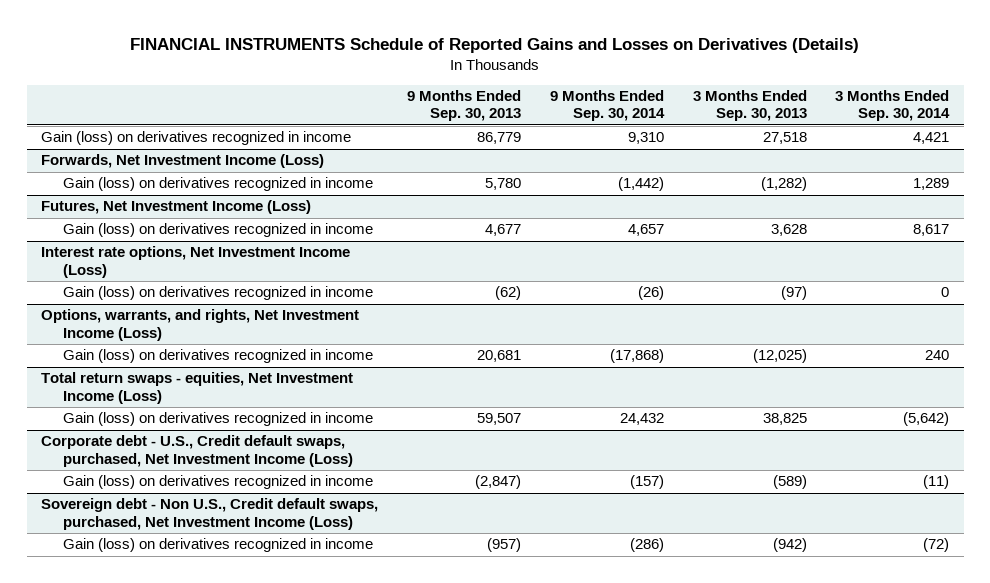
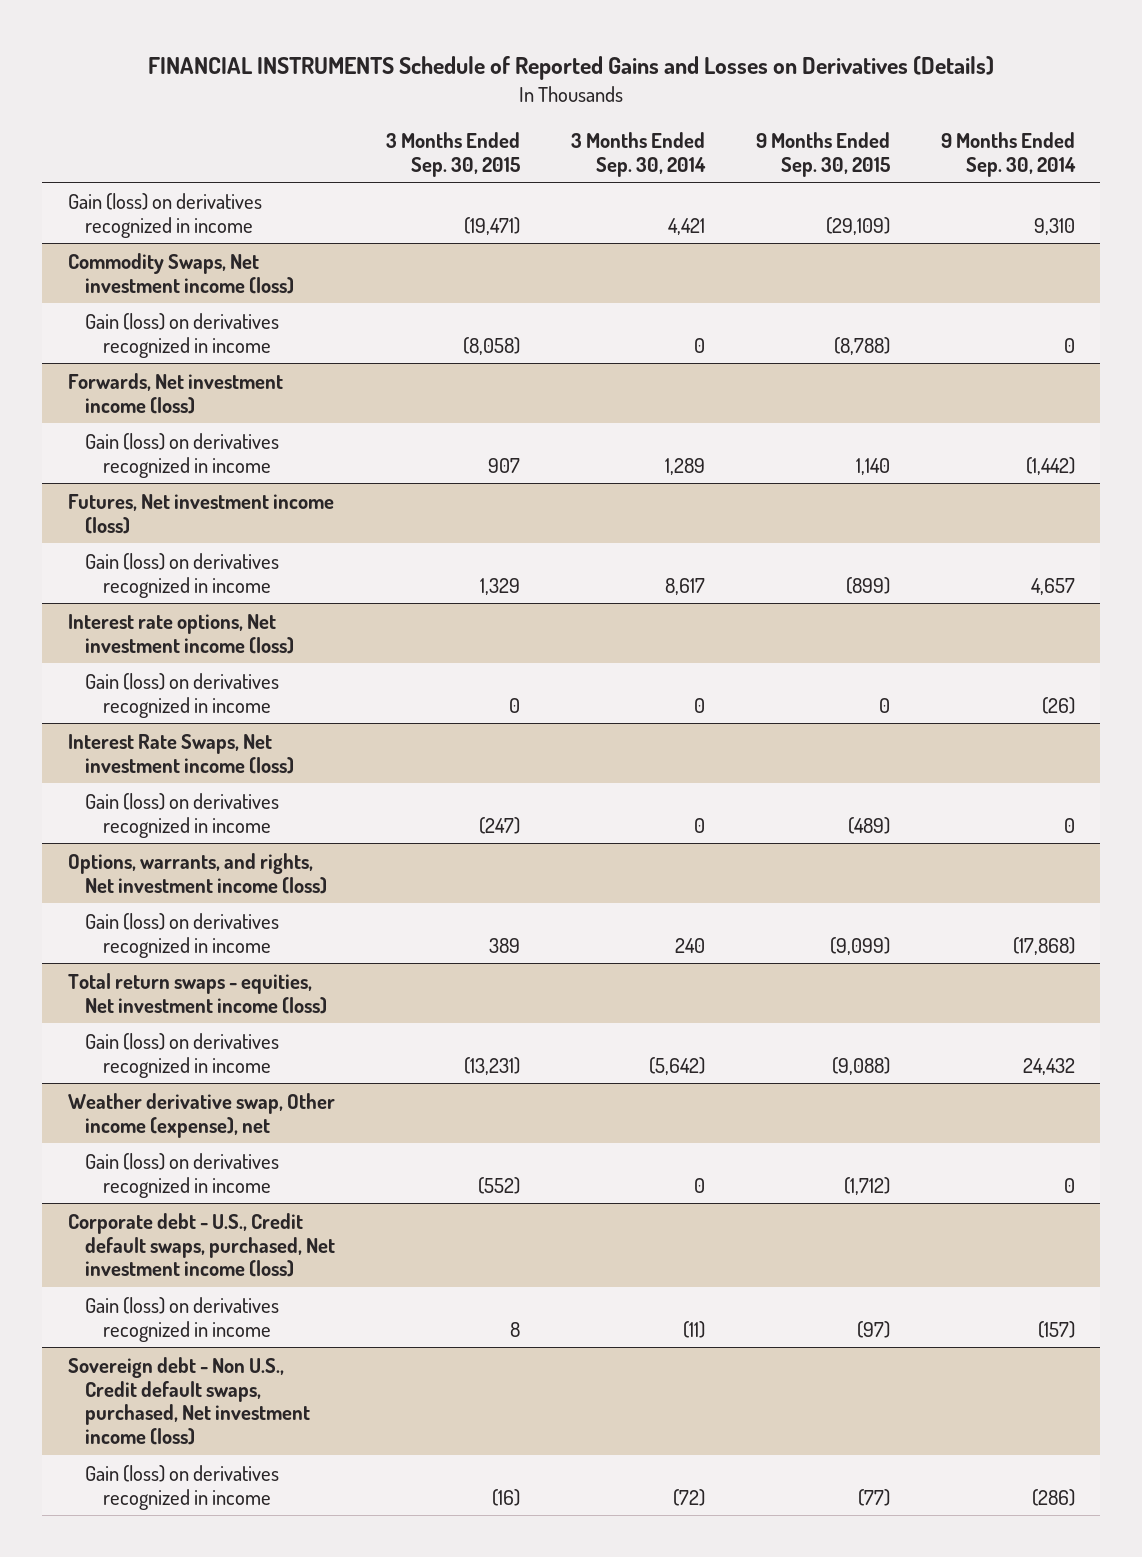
- | 9 Months Ended Sep. 30, 2013 | 9 Months Ended Sep. 30, 2014 | 3 Months Ended Sep. 30, 2013 | 3 Months Ended Sep. 30, 2014
+ | 3 Months Ended Sep. 30, 2015 | 3 Months Ended Sep. 30, 2014 | 9 Months Ended Sep. 30, 2015 | 9 Months Ended Sep. 30, 2014
- Forwards, Net Investment Income (Loss)
+ Commodity Swaps, Net investment income (loss)
+ Gain (loss) on derivatives recognized in income | (8,058) | 0 | (8,788) | 0
+ Forwards, Net investment income (loss)
- Futures, Net Investment Income (Loss)
+ Futures, Net investment income (loss)
- Interest rate options, Net Investment Income (Loss)
+ Interest rate options, Net investment income (loss)
- Options, warrants, and rights, Net Investment Income (Loss)
+ Interest Rate Swaps, Net investment income (loss)
+ Gain (loss) on derivatives recognized in income | (247) | 0 | (489) | 0
+ Options, warrants, and rights, Net investment income (loss)
- Total return swaps - equities, Net Investment Income (Loss)
+ Total return swaps - equities, Net investment income (loss)
- Corporate debt - U.S., Credit default swaps, purchased, Net Investment Income (Loss)
+ Weather derivative swap, Other income (expense), net
+ Gain (loss) on derivatives recognized in income | (552) | 0 | (1,712) | 0
+ Corporate debt - U.S., Credit default swaps, purchased, Net investment income (loss)
- Sovereign debt - Non U.S., Credit default swaps, purchased, Net Investment Income (Loss)
+ Sovereign debt - Non U.S., Credit default swaps, purchased, Net investment income (loss)

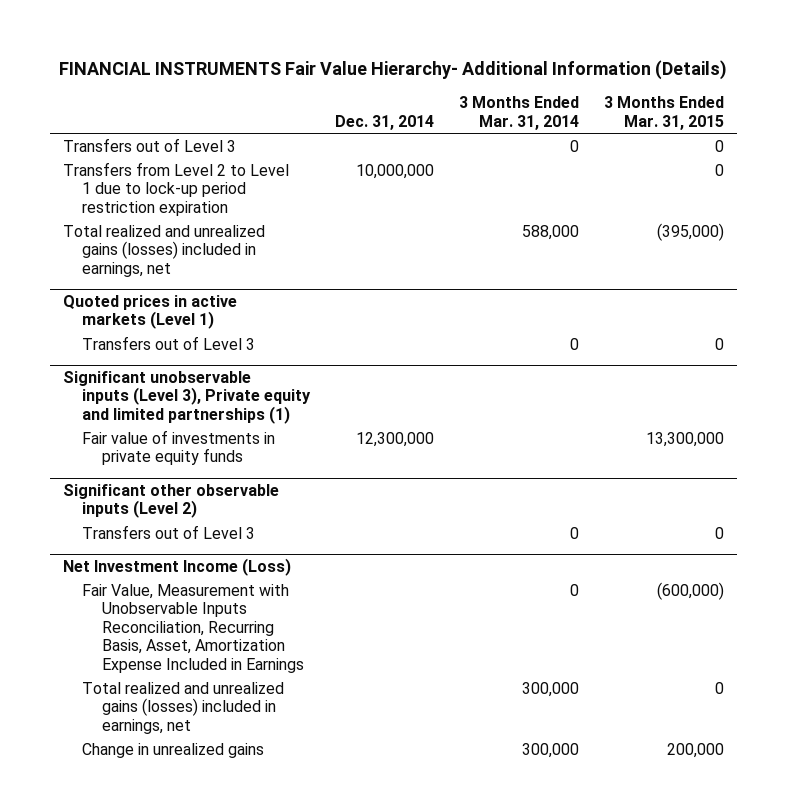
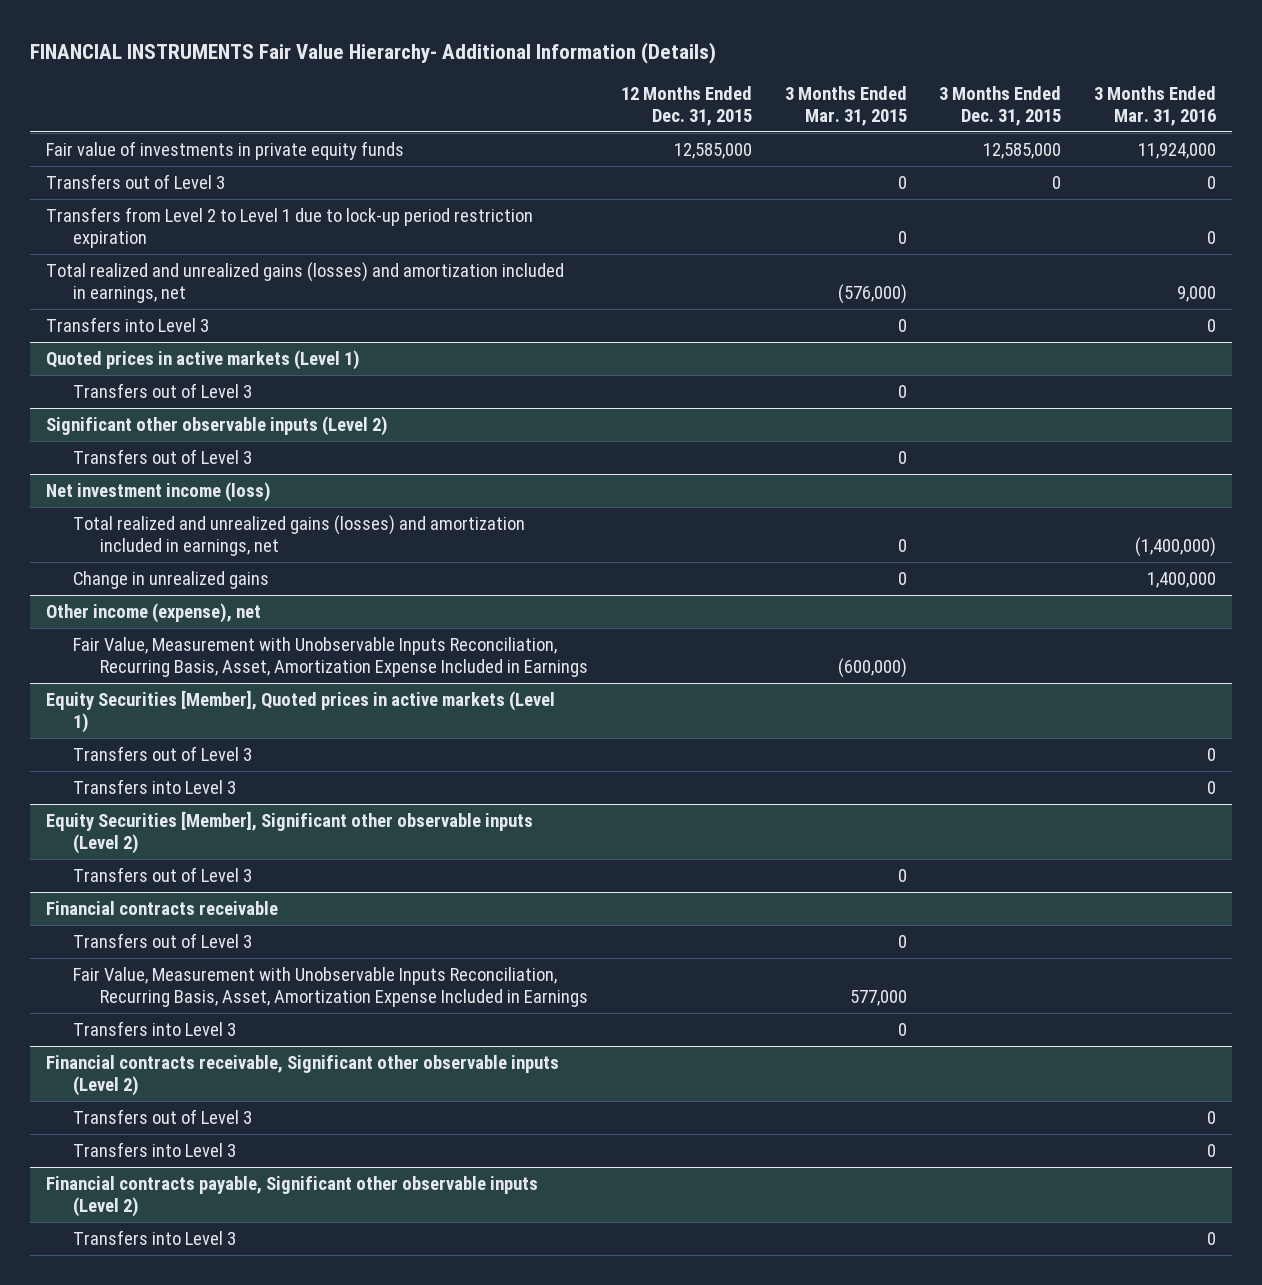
- | Dec. 31, 2014 | 3 Months Ended Mar. 31, 2014 | 3 Months Ended Mar. 31, 2015
+ | 12 Months Ended Dec. 31, 2015 | 3 Months Ended Mar. 31, 2015 | 3 Months Ended Dec. 31, 2015 | 3 Months Ended Mar. 31, 2016
+ Fair value of investments in private equity funds | 12,585,000 | | 12,585,000 | 11,924,000
- Total realized and unrealized gains (losses) included in earnings, net | | 588,000 | (395,000)
+ Total realized and unrealized gains (losses) and amortization included in earnings, net | | (576,000) | | 9,000
+ Transfers into Level 3 | | 0 | | 0
- Significant unobservable inputs (Level 3), Private equity and limited partnerships (1)
- Fair value of investments in private equity funds | 12,300,000 | | 13,300,000
- Net Investment Income (Loss)
+ Net investment income (loss)
+ Total realized and unrealized gains (losses) and amortization included in earnings, net | | 0 | | (1,400,000)
+ Change in unrealized gains | | 0 | | 1,400,000
+ Other income (expense), net
- Total realized and unrealized gains (losses) included in earnings, net | | 300,000 | 0
- Change in unrealized gains | | 300,000 | 200,000
+ Equity Securities [Member], Quoted prices in active markets (Level 1)
+ Transfers out of Level 3 | | | | 0
+ Transfers into Level 3 | | | | 0
+ Equity Securities [Member], Significant other observable inputs (Level 2)
+ Transfers out of Level 3 | | 0 | |
+ Financial contracts receivable
+ Transfers out of Level 3 | | 0 | |
+ Fair Value, Measurement with Unobservable Inputs Reconciliation, Recurring Basis, Asset, Amortization Expense Included in Earnings | | 577,000 | |
+ Transfers into Level 3 | | 0 | |
+ Financial contracts receivable, Significant other observable inputs (Level 2)
+ Transfers out of Level 3 | | | | 0
+ Transfers into Level 3 | | | | 0
+ Financial contracts payable, Significant other observable inputs (Level 2)
+ Transfers into Level 3 | | | | 0

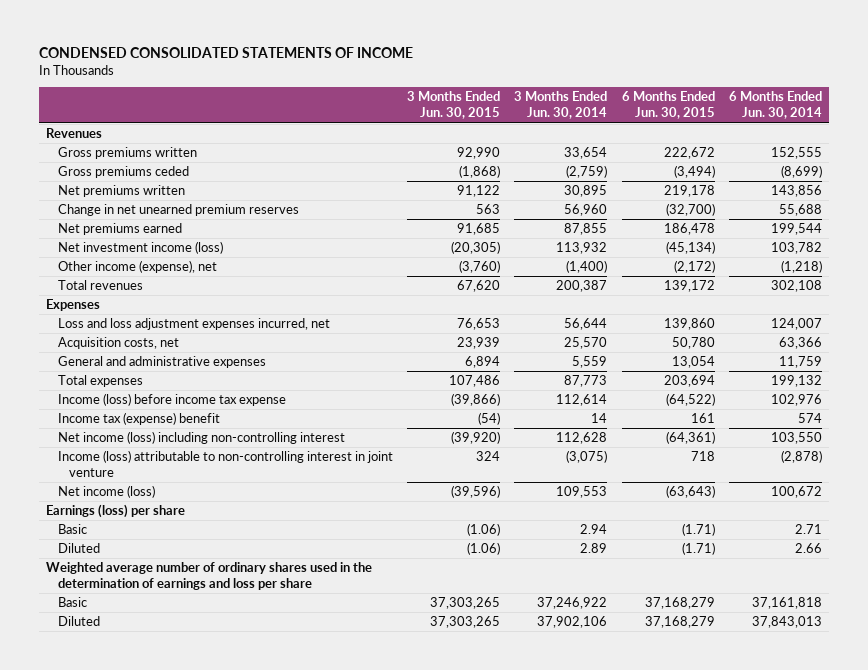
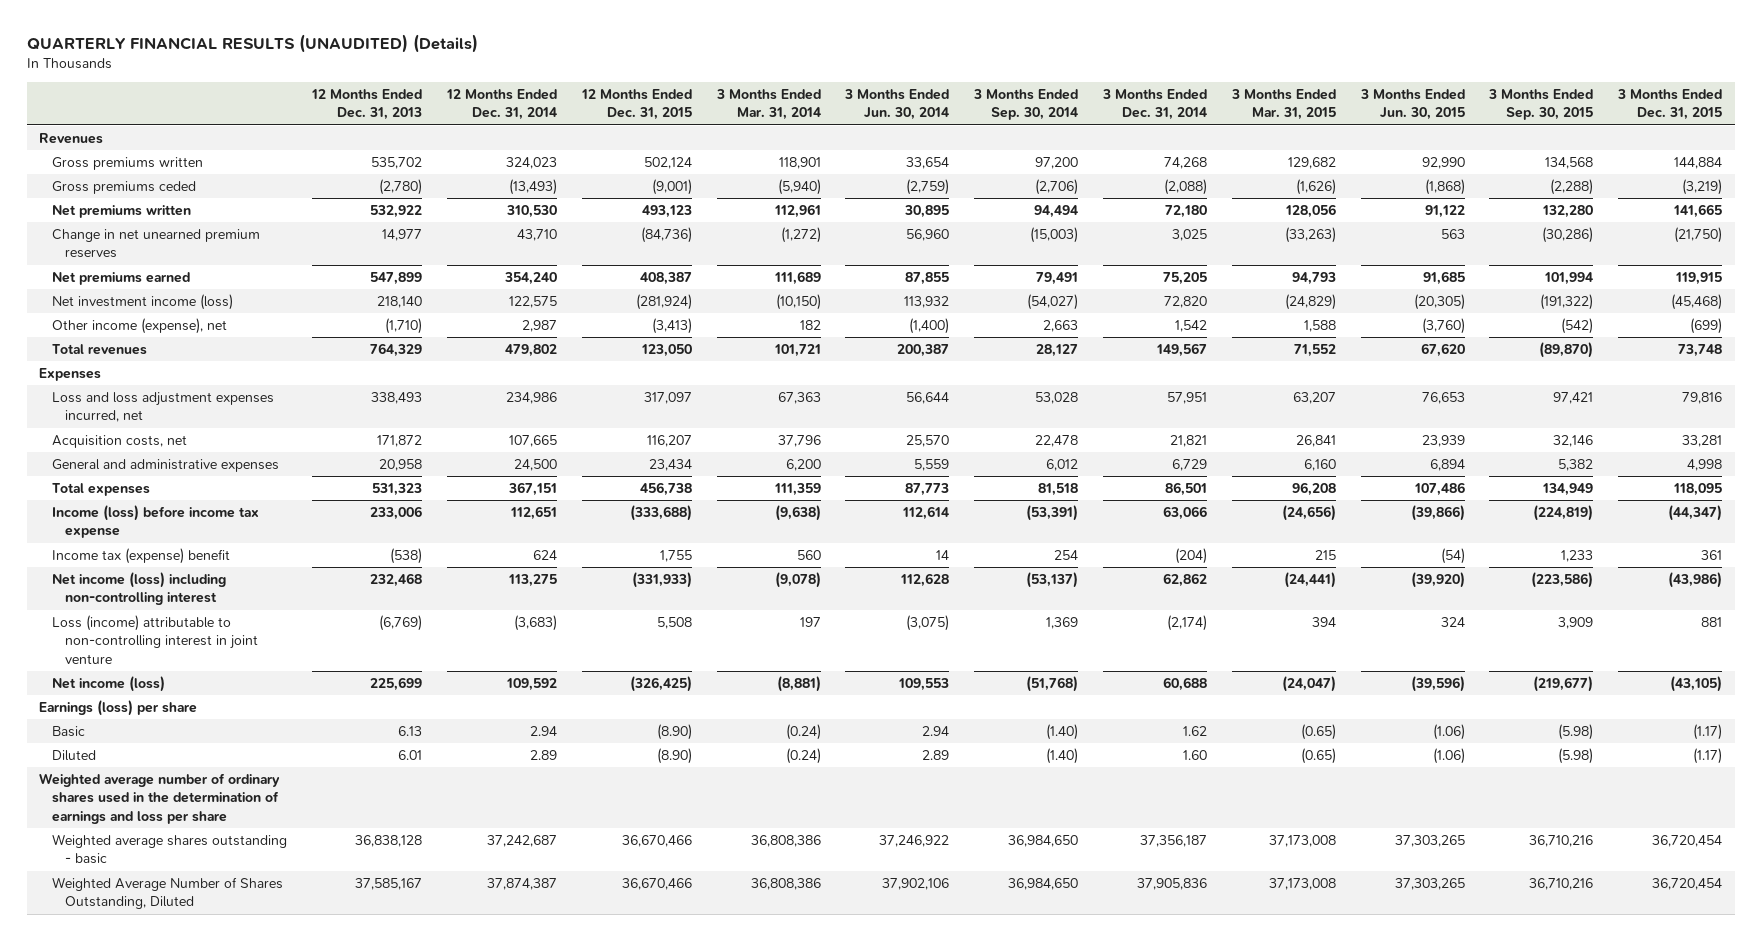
- CONDENSED CONSOLIDATED STATEMENTS OF INCOME
+ QUARTERLY FINANCIAL RESULTS (UNAUDITED) (Details)
- | 3 Months Ended Jun. 30, 2015 | 3 Months Ended Jun. 30, 2014 | 6 Months Ended Jun. 30, 2015 | 6 Months Ended Jun. 30, 2014
+ | 12 Months Ended Dec. 31, 2013 | 12 Months Ended Dec. 31, 2014 | 12 Months Ended Dec. 31, 2015 | 3 Months Ended Mar. 31, 2014 | 3 Months Ended Jun. 30, 2014 | 3 Months Ended Sep. 30, 2014 | 3 Months Ended Dec. 31, 2014 | 3 Months Ended Mar. 31, 2015 | 3 Months Ended Jun. 30, 2015 | 3 Months Ended Sep. 30, 2015 | 3 Months Ended Dec. 31, 2015
- Income (loss) attributable to non-controlling interest in joint venture | 324 | (3,075) | 718 | (2,878)
+ Loss (income) attributable to non-controlling interest in joint venture | (6,769) | (3,683) | 5,508 | 197 | (3,075) | 1,369 | (2,174) | 394 | 324 | 3,909 | 881
- Basic | 37,303,265 | 37,246,922 | 37,168,279 | 37,161,818
- Diluted | 37,303,265 | 37,902,106 | 37,168,279 | 37,843,013
+ Weighted average shares outstanding - basic | 36,838,128 | 37,242,687 | 36,670,466 | 36,808,386 | 37,246,922 | 36,984,650 | 37,356,187 | 37,173,008 | 37,303,265 | 36,710,216 | 36,720,454
+ Weighted Average Number of Shares Outstanding, Diluted | 37,585,167 | 37,874,387 | 36,670,466 | 36,808,386 | 37,902,106 | 36,984,650 | 37,905,836 | 37,173,008 | 37,303,265 | 36,710,216 | 36,720,454

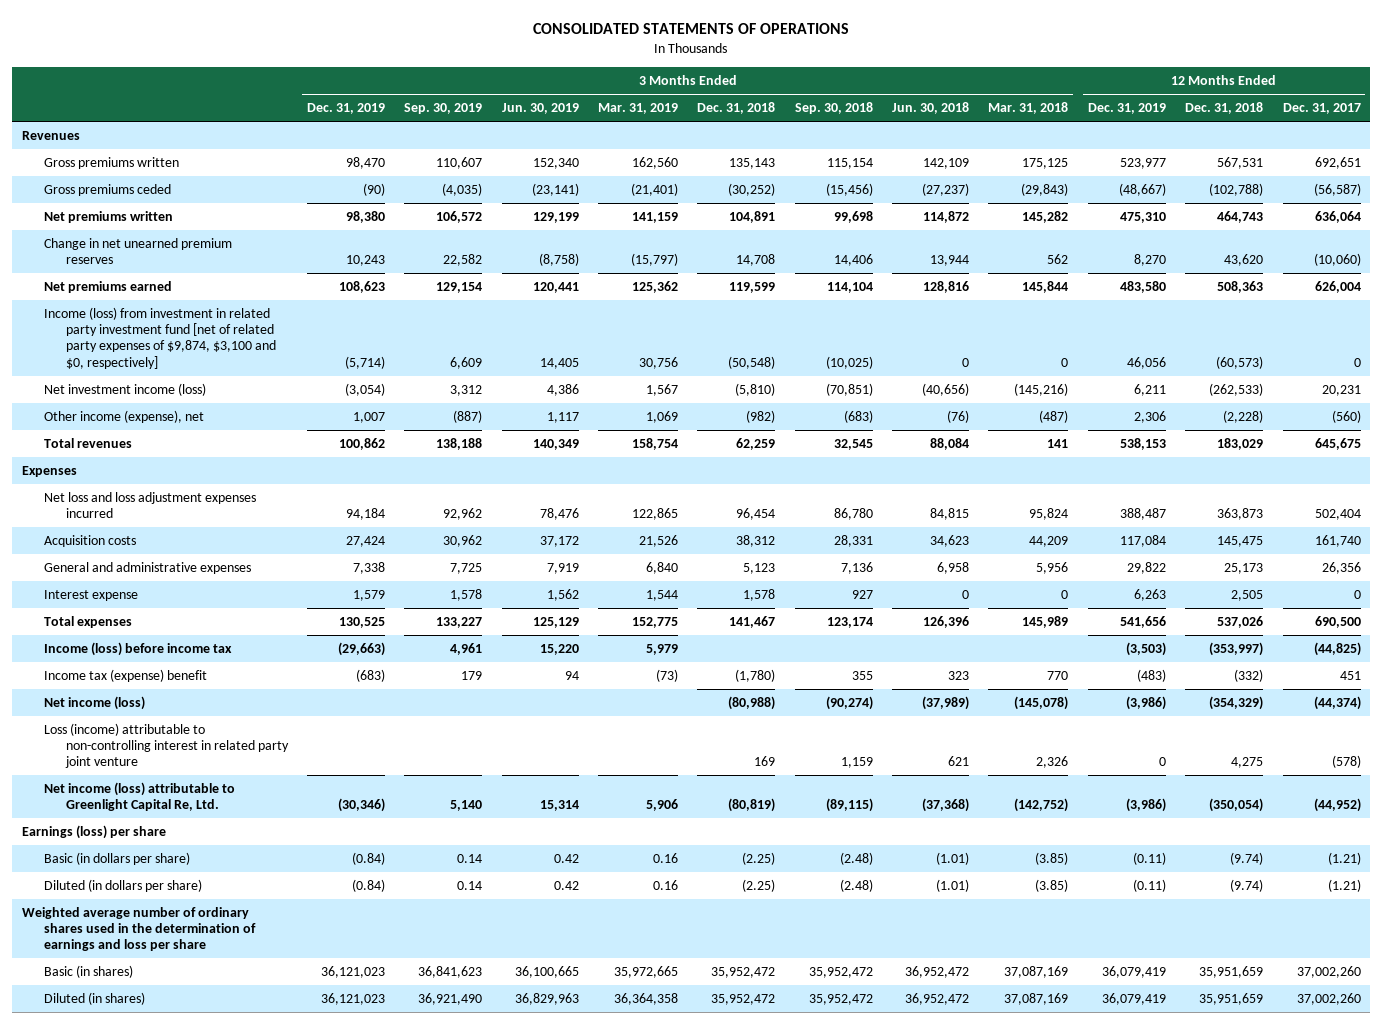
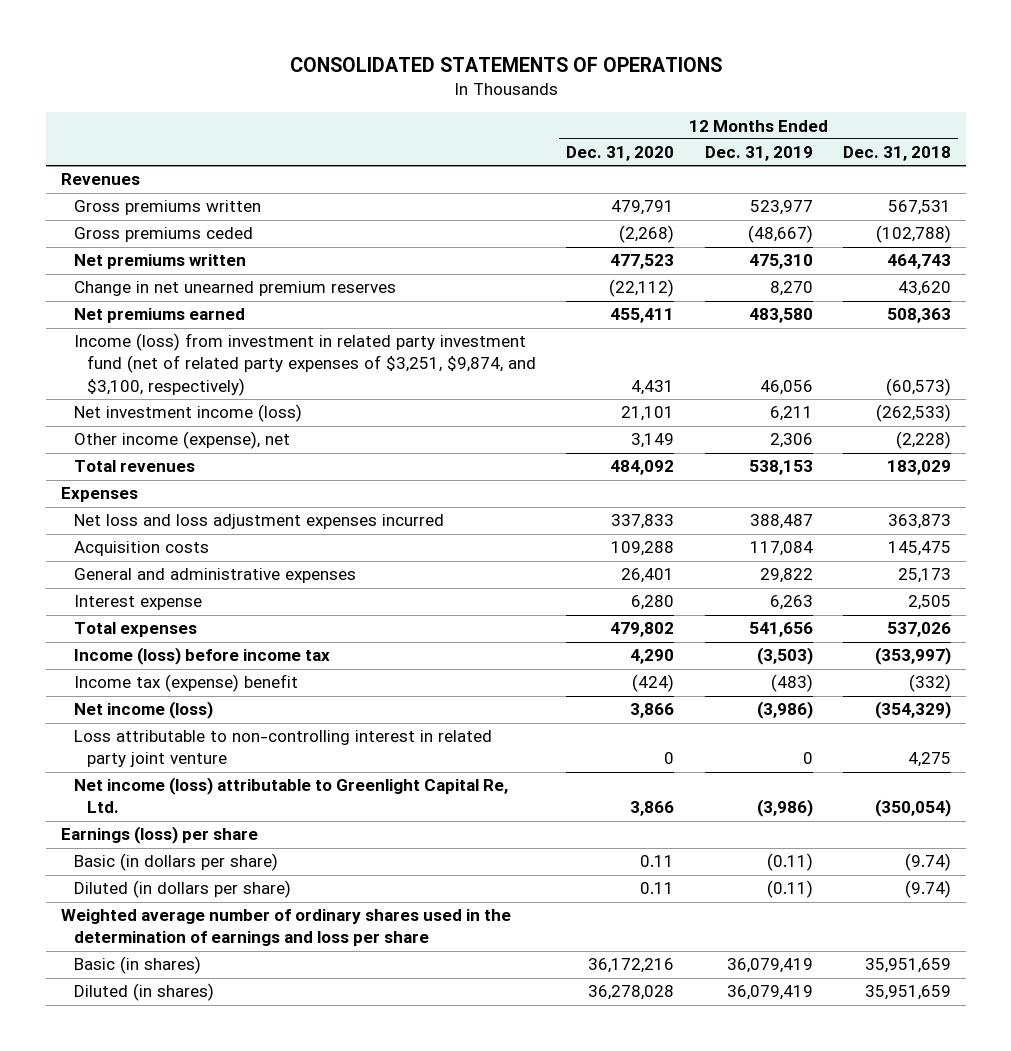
- | 3 Months Ended Dec. 31, 2019 | 3 Months Ended Sep. 30, 2019 | 3 Months Ended Jun. 30, 2019 | 3 Months Ended Mar. 31, 2019 | 3 Months Ended Dec. 31, 2018 | 3 Months Ended Sep. 30, 2018 | 3 Months Ended Jun. 30, 2018 | 3 Months Ended Mar. 31, 2018 | 12 Months Ended Dec. 31, 2019 | 12 Months Ended Dec. 31, 2018 | 12 Months Ended Dec. 31, 2017
+ | 12 Months Ended Dec. 31, 2020 | 12 Months Ended Dec. 31, 2019 | 12 Months Ended Dec. 31, 2018
- Income (loss) from investment in related party investment fund [net of related party expenses of $9,874, $3,100 and $0, respectively] | (5,714) | 6,609 | 14,405 | 30,756 | (50,548) | (10,025) | 0 | 0 | 46,056 | (60,573) | 0
+ Income (loss) from investment in related party investment fund (net of related party expenses of $3,251, $9,874, and $3,100, respectively) | 4,431 | 46,056 | (60,573)
- Loss (income) attributable to non-controlling interest in related party joint venture | | | | | 169 | 1,159 | 621 | 2,326 | 0 | 4,275 | (578)
+ Loss attributable to non-controlling interest in related party joint venture | 0 | 0 | 4,275

